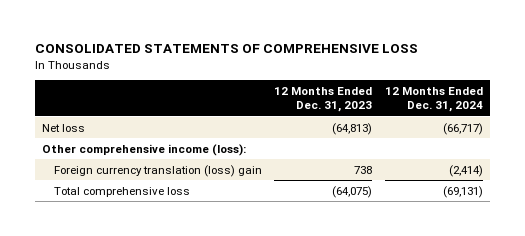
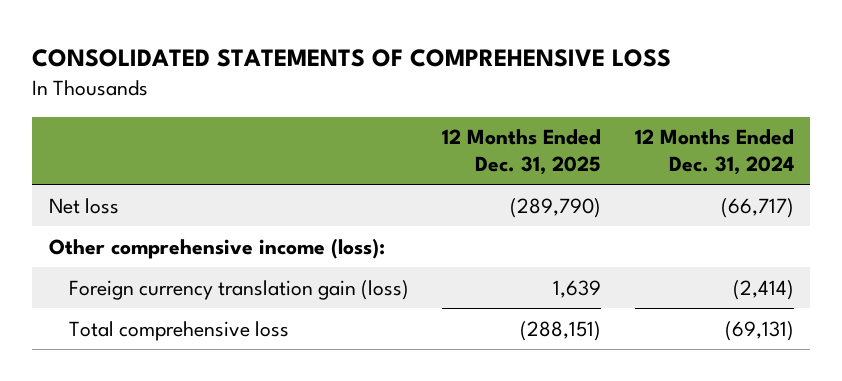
- | 12 Months Ended Dec. 31, 2023 | 12 Months Ended Dec. 31, 2024
+ | 12 Months Ended Dec. 31, 2025 | 12 Months Ended Dec. 31, 2024
- Foreign currency translation (loss) gain | 738 | (2,414)
+ Foreign currency translation gain (loss) | 1,639 | (2,414)

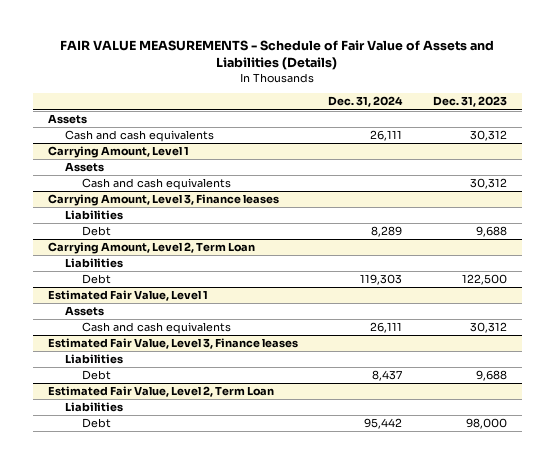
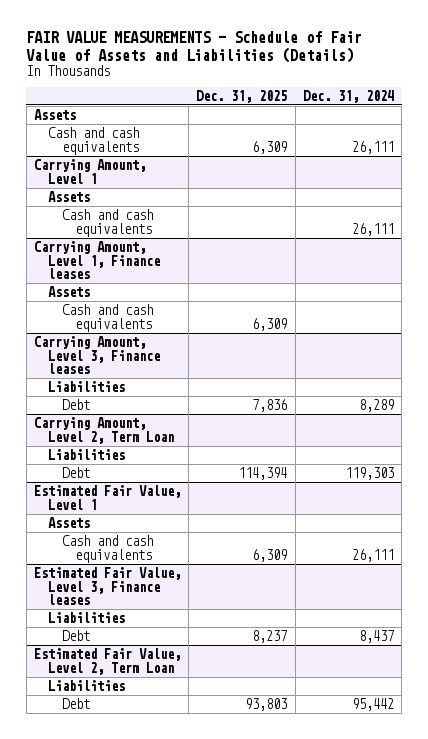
- | Dec. 31, 2024 | Dec. 31, 2023
+ | Dec. 31, 2025 | Dec. 31, 2024
@ Carrying Amount, Level 1
+ Cash and cash equivalents | | 26,111
+ Carrying Amount, Level 1, Finance leases
+ Assets

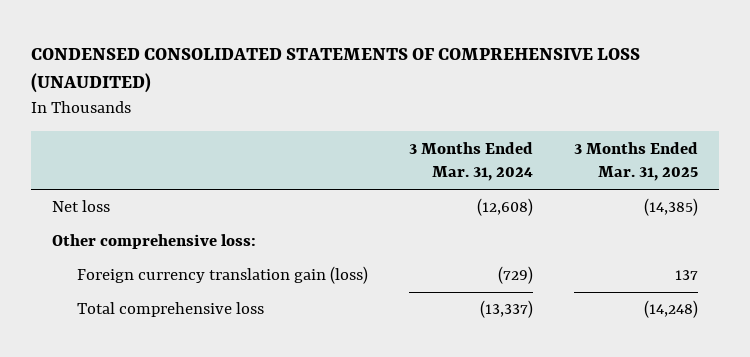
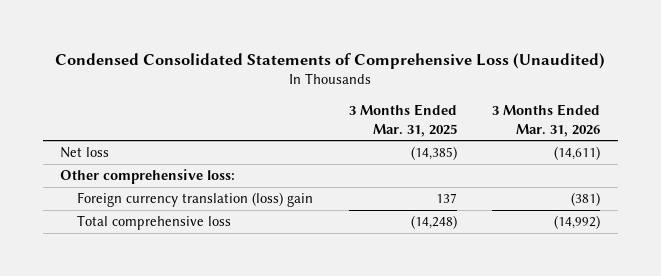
- CONDENSED CONSOLIDATED STATEMENTS OF COMPREHENSIVE LOSS (UNAUDITED)
+ Condensed Consolidated Statements of Comprehensive Loss (Unaudited)
- | 3 Months Ended Mar. 31, 2024 | 3 Months Ended Mar. 31, 2025
+ | 3 Months Ended Mar. 31, 2025 | 3 Months Ended Mar. 31, 2026
- Foreign currency translation gain (loss) | (729) | 137
+ Foreign currency translation (loss) gain | 137 | (381)

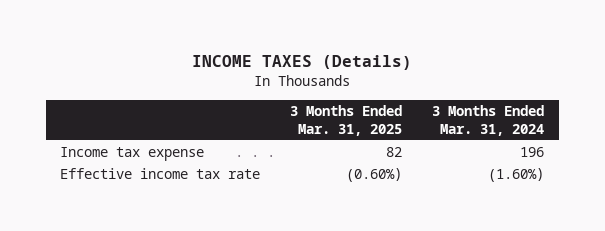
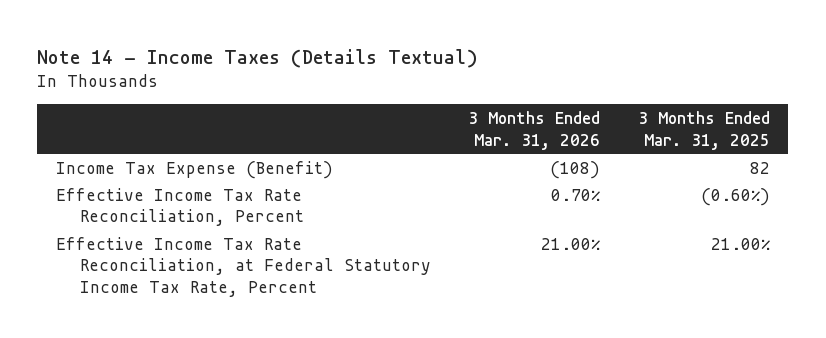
- INCOME TAXES (Details)
+ Note 14 - Income Taxes (Details Textual)
- | 3 Months Ended Mar. 31, 2025 | 3 Months Ended Mar. 31, 2024
+ | 3 Months Ended Mar. 31, 2026 | 3 Months Ended Mar. 31, 2025
- Income tax expense | 82 | 196
- Effective income tax rate | (0.60%) | (1.60%)
+ Income Tax Expense (Benefit) | (108) | 82
+ Effective Income Tax Rate Reconciliation, Percent | 0.70% | (0.60%)
+ Effective Income Tax Rate Reconciliation, at Federal Statutory Income Tax Rate, Percent | 21.00% | 21.00%

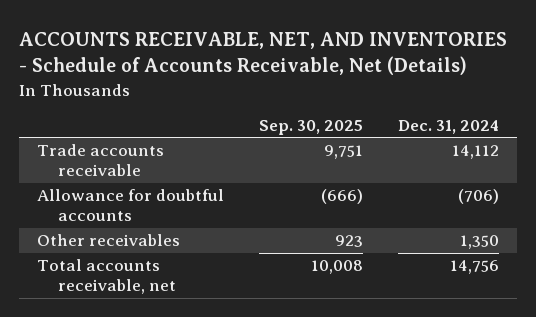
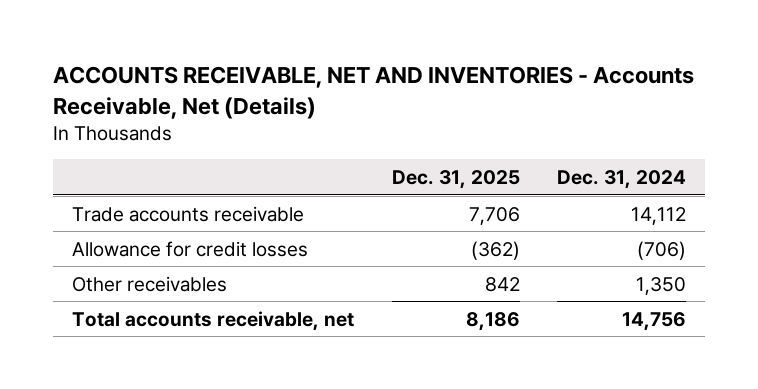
- ACCOUNTS RECEIVABLE, NET, AND INVENTORIES - Schedule of Accounts Receivable, Net (Details)
+ ACCOUNTS RECEIVABLE, NET AND INVENTORIES - Accounts Receivable, Net (Details)
- | Sep. 30, 2025 | Dec. 31, 2024
+ | Dec. 31, 2025 | Dec. 31, 2024
- Allowance for doubtful accounts | (666) | (706)
+ Allowance for credit losses | (362) | (706)

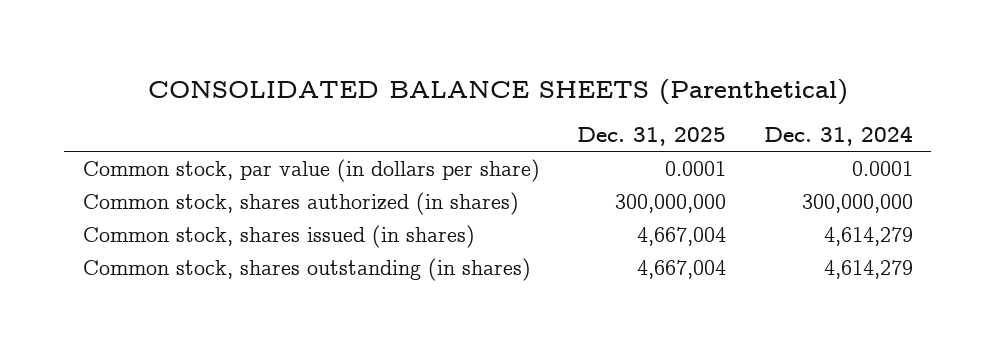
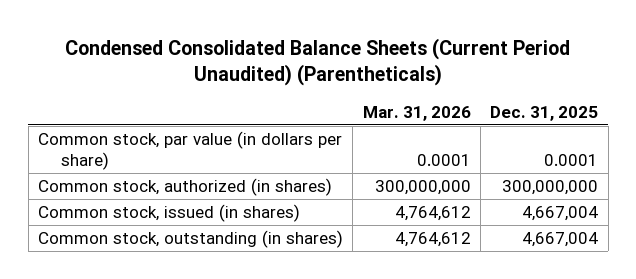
- CONSOLIDATED BALANCE SHEETS (Parenthetical)
+ Condensed Consolidated Balance Sheets (Current Period Unaudited) (Parentheticals)
- | Dec. 31, 2025 | Dec. 31, 2024
+ | Mar. 31, 2026 | Dec. 31, 2025
- Common stock, shares authorized (in shares) | 300,000,000 | 300,000,000
- Common stock, shares issued (in shares) | 4,667,004 | 4,614,279
- Common stock, shares outstanding (in shares) | 4,667,004 | 4,614,279
+ Common stock, authorized (in shares) | 300,000,000 | 300,000,000
+ Common stock, issued (in shares) | 4,764,612 | 4,667,004
+ Common stock, outstanding (in shares) | 4,764,612 | 4,667,004

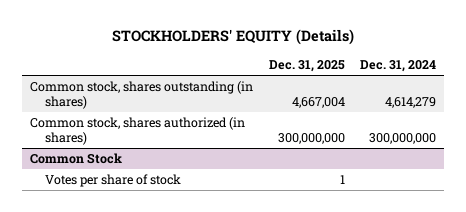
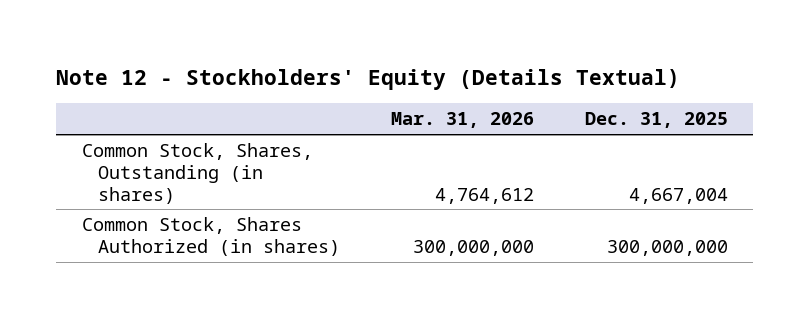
- STOCKHOLDERS' EQUITY (Details)
+ Note 12 - Stockholders' Equity (Details Textual)
- | Dec. 31, 2025 | Dec. 31, 2024
+ | Mar. 31, 2026 | Dec. 31, 2025
- Common stock, shares outstanding (in shares) | 4,667,004 | 4,614,279
- Common stock, shares authorized (in shares) | 300,000,000 | 300,000,000
- Common Stock
- Votes per share of stock | 1 |
+ Common Stock, Shares, Outstanding (in shares) | 4,764,612 | 4,667,004
+ Common Stock, Shares Authorized (in shares) | 300,000,000 | 300,000,000

